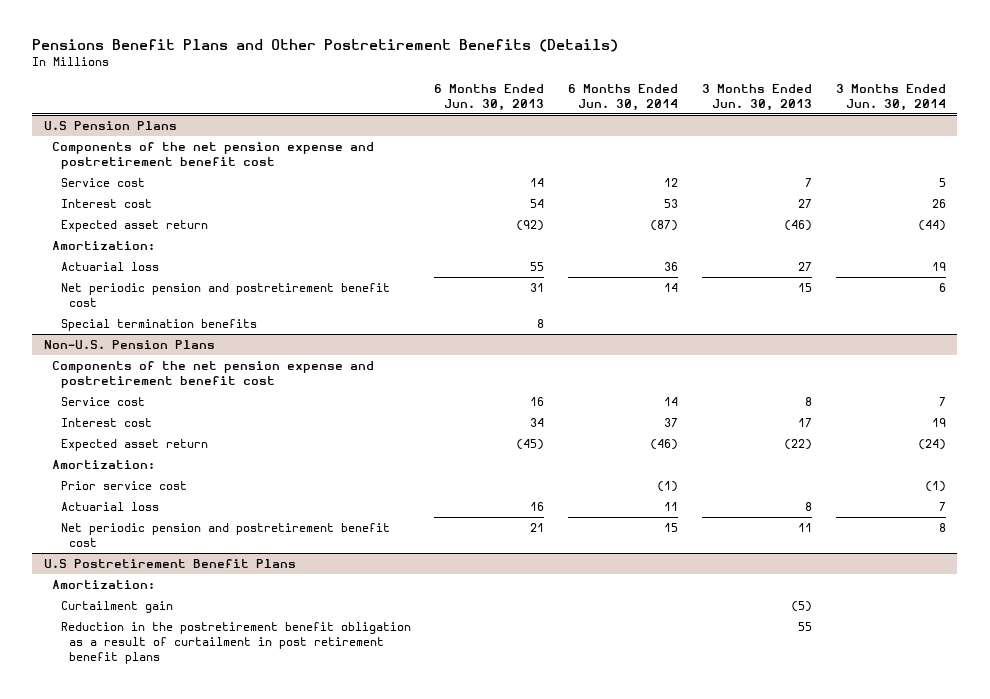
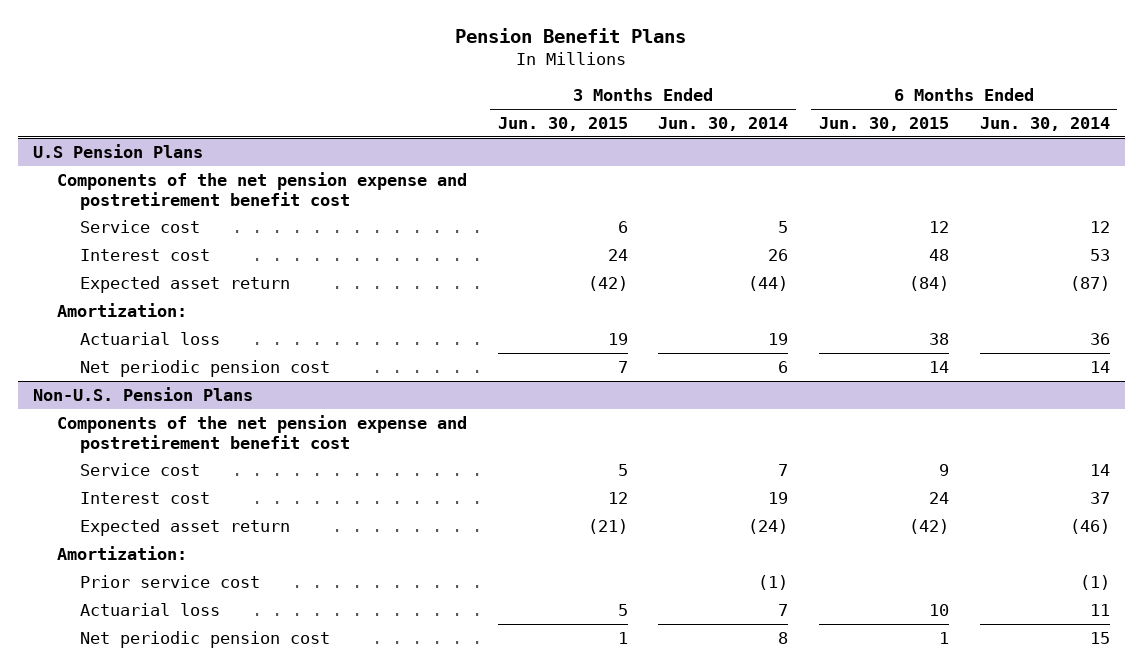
- Pensions Benefit Plans and Other Postretirement Benefits (Details)
+ Pension Benefit Plans
- | 6 Months Ended Jun. 30, 2013 | 6 Months Ended Jun. 30, 2014 | 3 Months Ended Jun. 30, 2013 | 3 Months Ended Jun. 30, 2014
+ | 3 Months Ended Jun. 30, 2015 | 3 Months Ended Jun. 30, 2014 | 6 Months Ended Jun. 30, 2015 | 6 Months Ended Jun. 30, 2014
@ U.S Pension Plans
- Net periodic pension and postretirement benefit cost | 31 | 14 | 15 | 6
- Special termination benefits | 8 | | |
+ Net periodic pension cost | 7 | 6 | 14 | 14
@ Non-U.S. Pension Plans
- Net periodic pension and postretirement benefit cost | 21 | 15 | 11 | 8
- U.S Postretirement Benefit Plans
- Amortization:
- Curtailment gain | | | (5) |
- Reduction in the postretirement benefit obligation as a result of curtailment in post retirement benefit plans | | | 55 |
@ Non-U.S. Pension Plans
+ Net periodic pension cost | 1 | 8 | 1 | 15

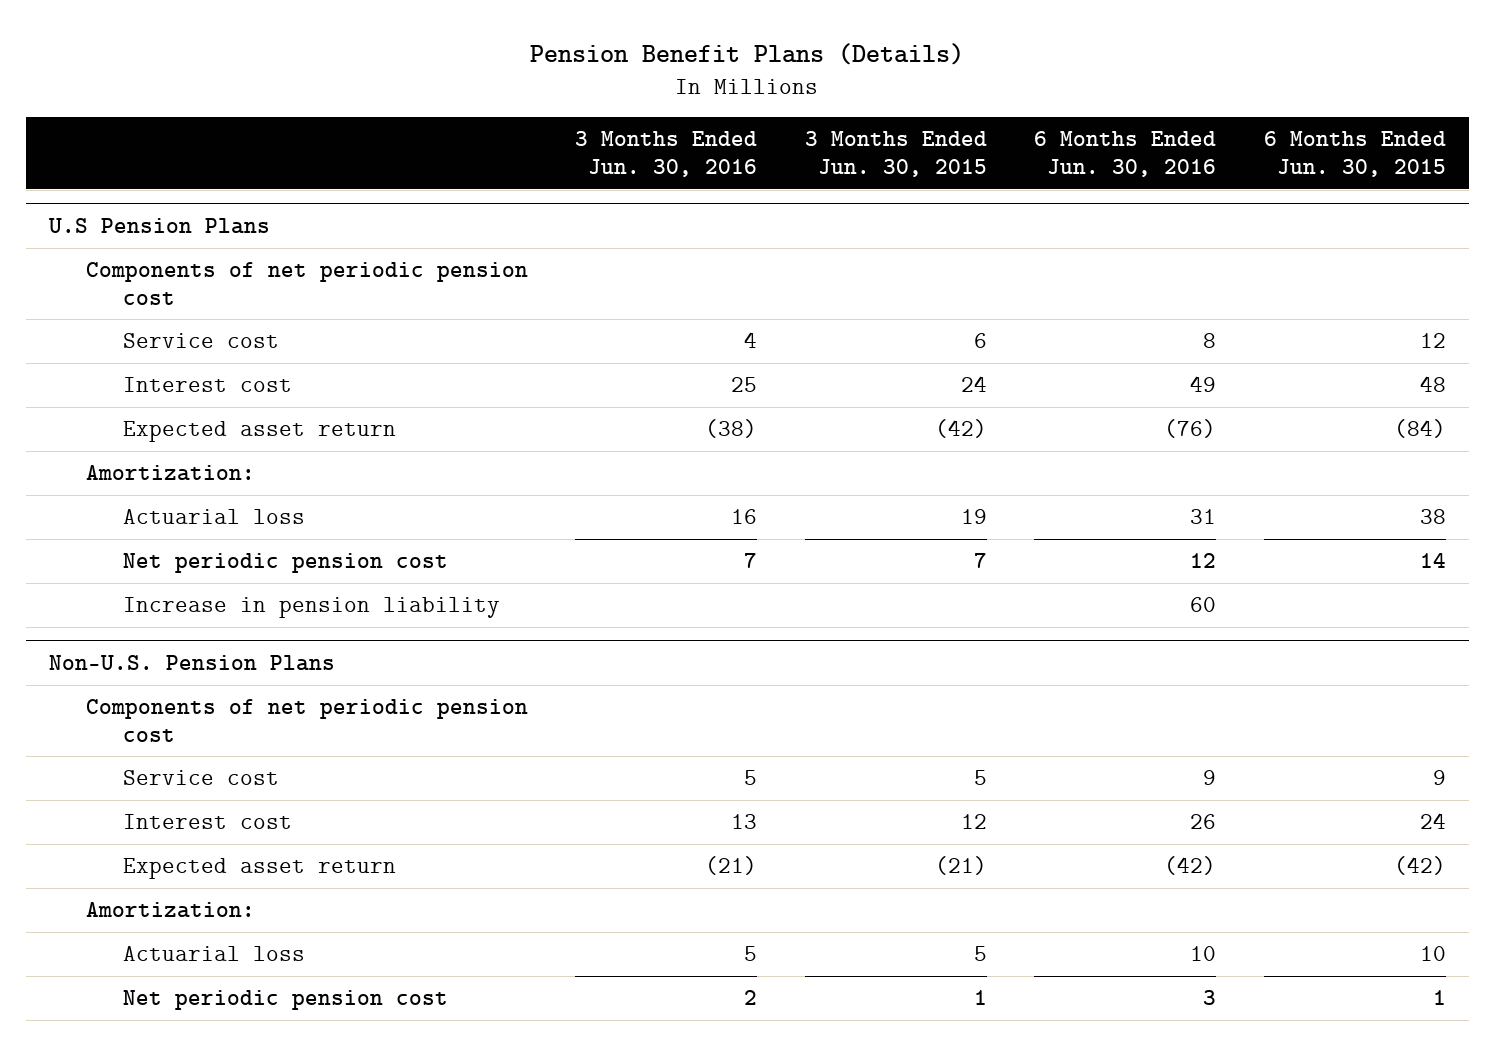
- Pension Benefit Plans
+ Pension Benefit Plans (Details)
- | 3 Months Ended Jun. 30, 2015 | 3 Months Ended Jun. 30, 2014 | 6 Months Ended Jun. 30, 2015 | 6 Months Ended Jun. 30, 2014
+ | 3 Months Ended Jun. 30, 2016 | 3 Months Ended Jun. 30, 2015 | 6 Months Ended Jun. 30, 2016 | 6 Months Ended Jun. 30, 2015
@ U.S Pension Plans
- Components of the net pension expense and postretirement benefit cost
+ Components of net periodic pension cost
+ Increase in pension liability | | | 60 |
@ Non-U.S. Pension Plans
- Components of the net pension expense and postretirement benefit cost
+ Components of net periodic pension cost
- Prior service cost | | (1) | | (1)

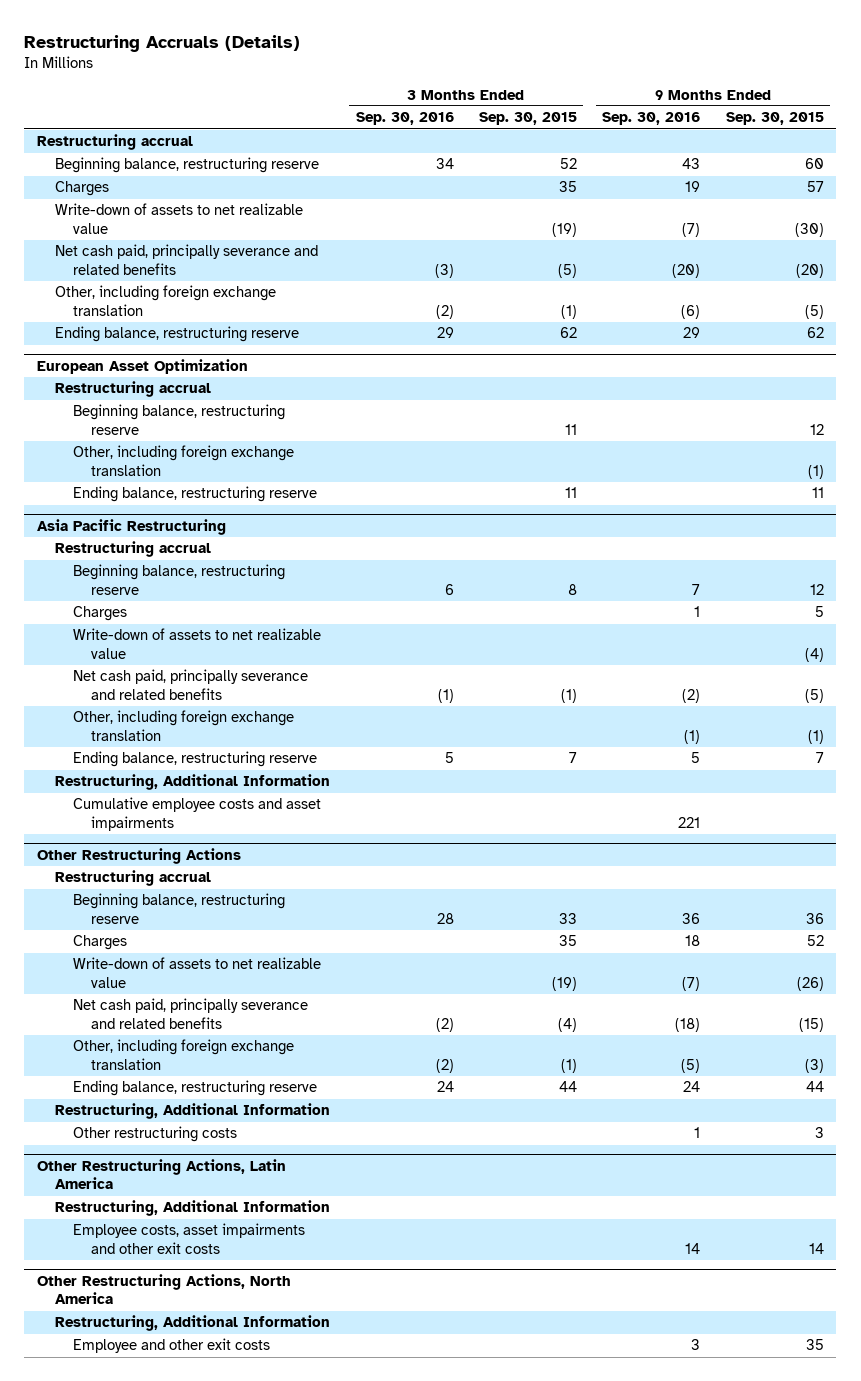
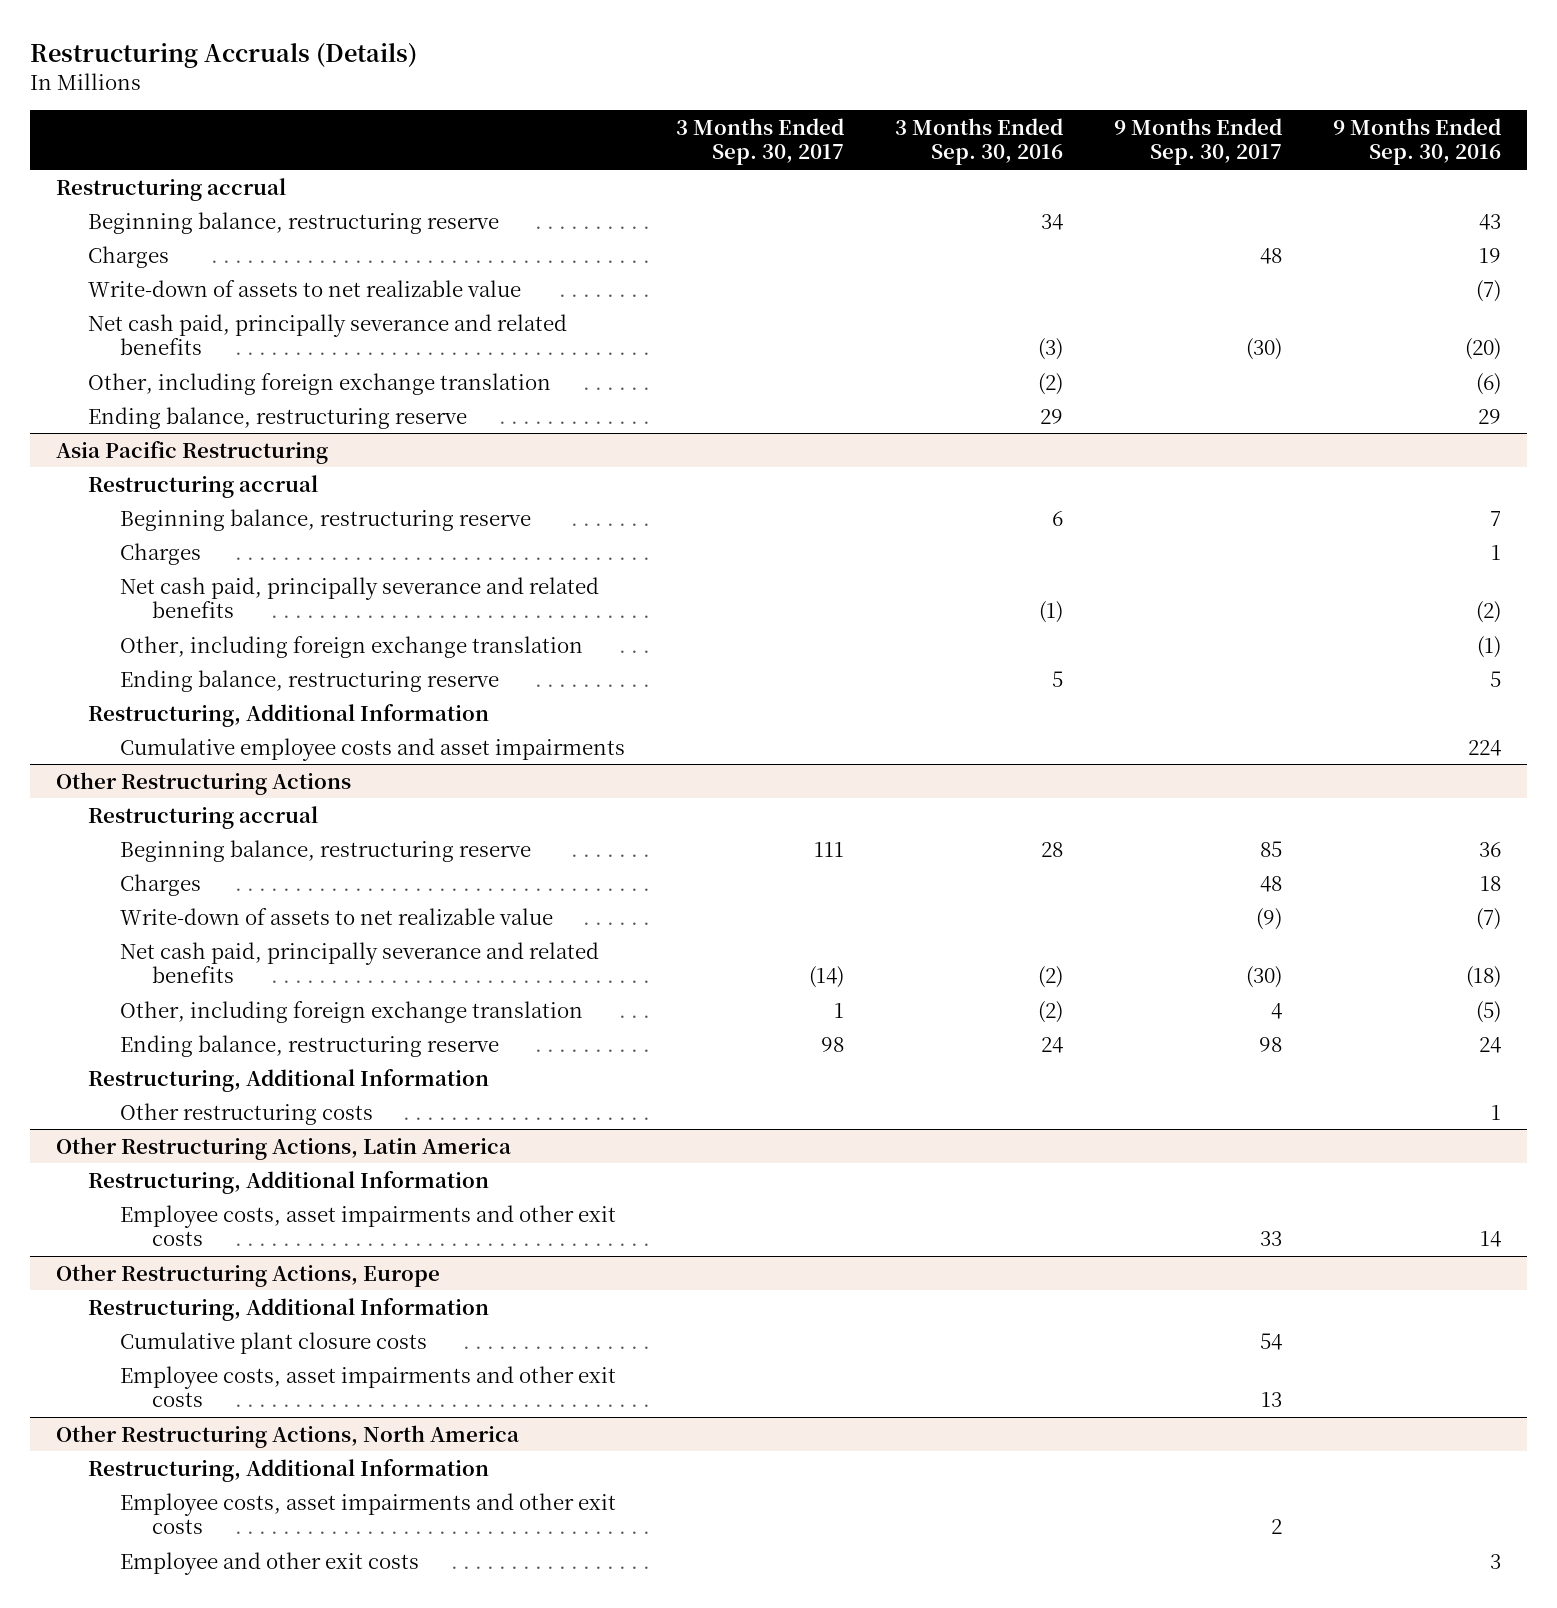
- | 3 Months Ended Sep. 30, 2016 | 3 Months Ended Sep. 30, 2015 | 9 Months Ended Sep. 30, 2016 | 9 Months Ended Sep. 30, 2015
+ | 3 Months Ended Sep. 30, 2017 | 3 Months Ended Sep. 30, 2016 | 9 Months Ended Sep. 30, 2017 | 9 Months Ended Sep. 30, 2016
- European Asset Optimization
- Restructuring accrual
- Beginning balance, restructuring reserve | | 11 | | 12
- Other, including foreign exchange translation | | | | (1)
- Ending balance, restructuring reserve | | 11 | | 11
@ Asia Pacific Restructuring
- Write-down of assets to net realizable value | | | | (4)
- Cumulative employee costs and asset impairments | | | 221 |
+ Cumulative employee costs and asset impairments | | | | 224
+ Other Restructuring Actions, Europe
+ Restructuring, Additional Information
+ Cumulative plant closure costs | | | 54 |
+ Employee costs, asset impairments and other exit costs | | | 13 |
@ Other Restructuring Actions, North America
+ Employee costs, asset impairments and other exit costs | | | 2 |

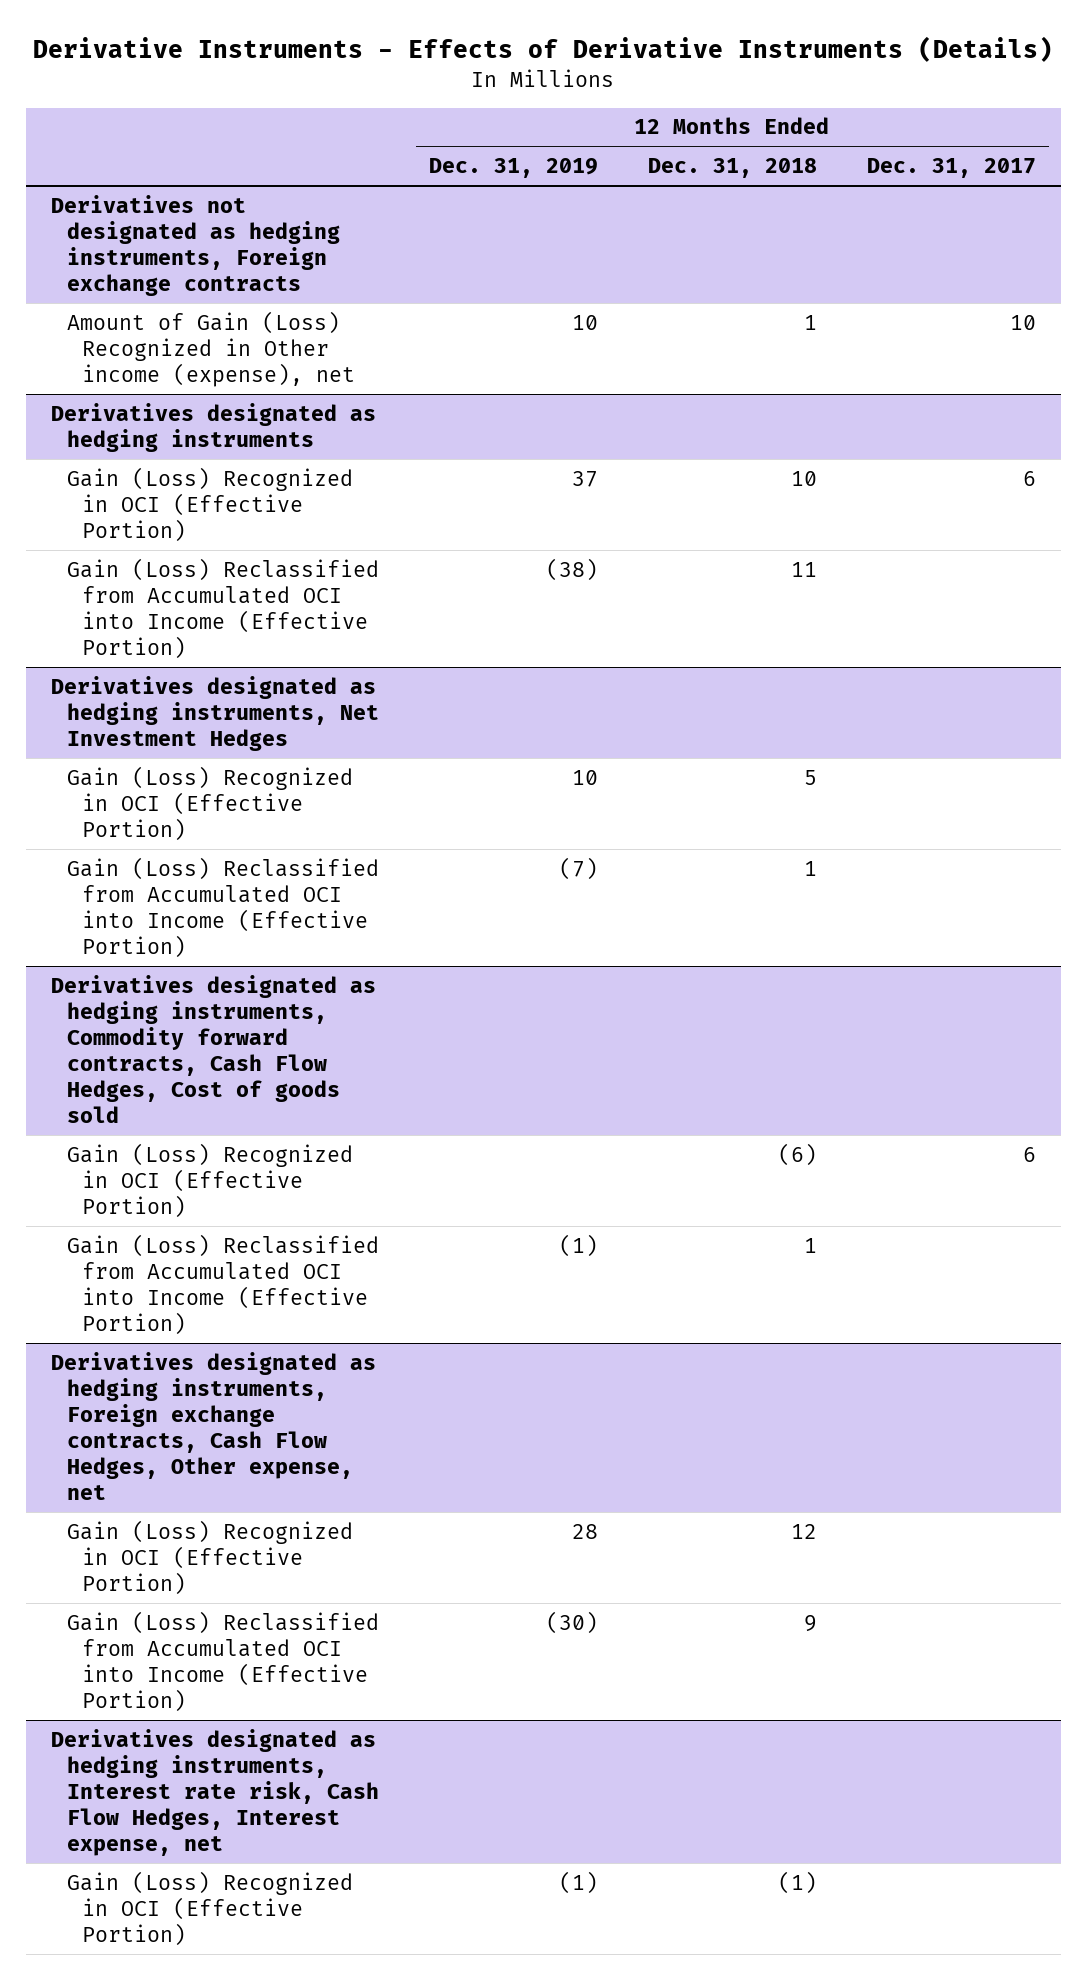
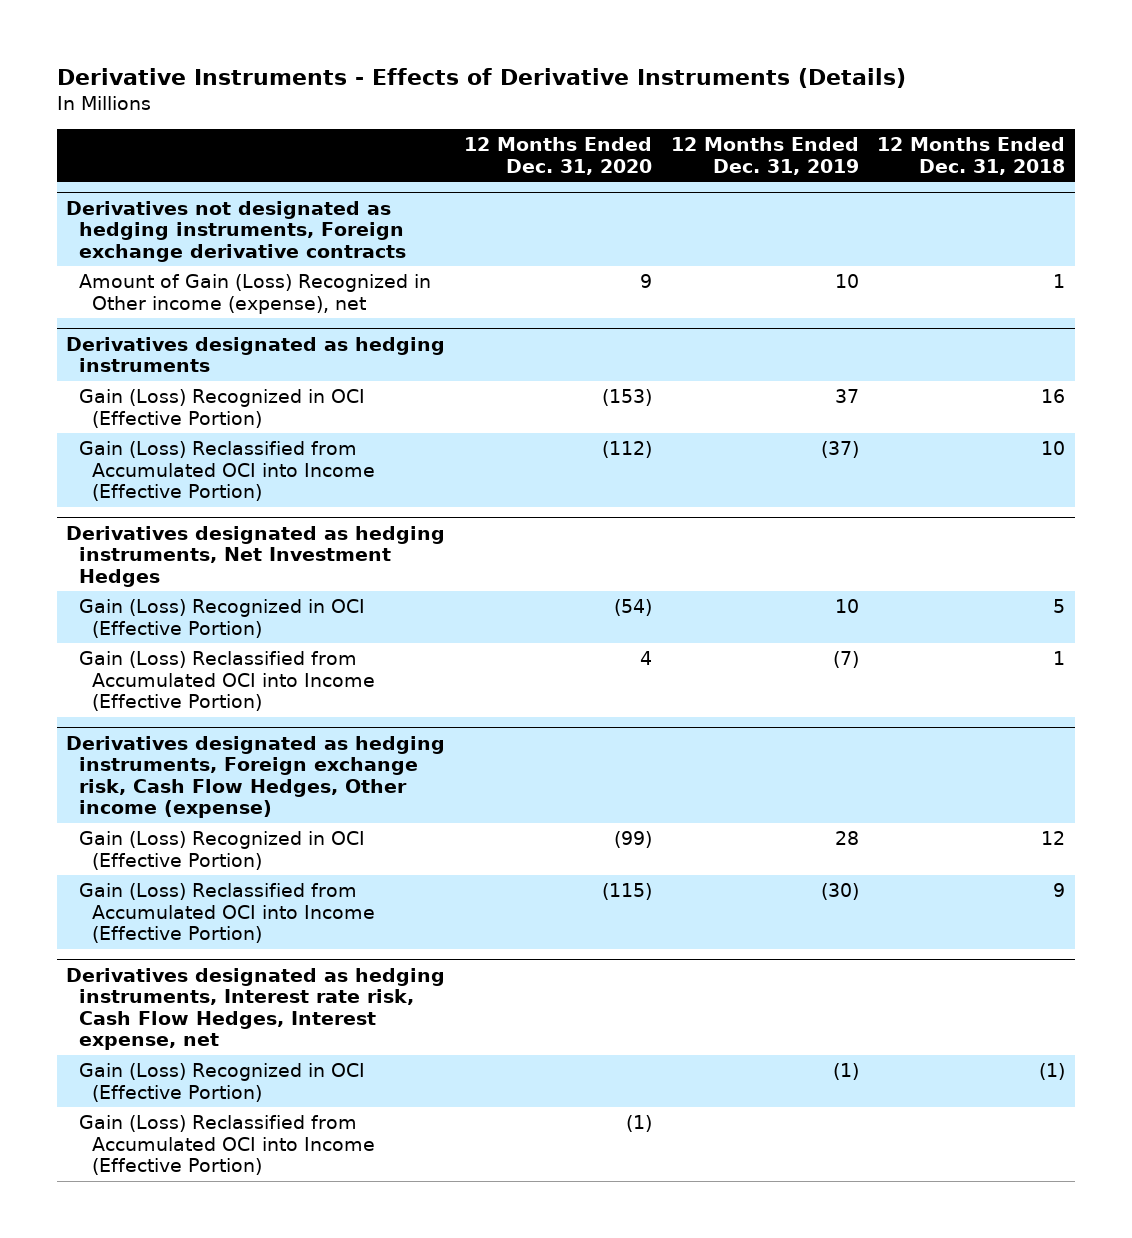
- | 12 Months Ended Dec. 31, 2019 | 12 Months Ended Dec. 31, 2018 | 12 Months Ended Dec. 31, 2017
+ | 12 Months Ended Dec. 31, 2020 | 12 Months Ended Dec. 31, 2019 | 12 Months Ended Dec. 31, 2018
- Derivatives not designated as hedging instruments, Foreign exchange contracts
+ Derivatives not designated as hedging instruments, Foreign exchange derivative contracts
@ Derivatives designated as hedging instruments
- Gain (Loss) Recognized in OCI (Effective Portion) | 37 | 10 | 6
- Gain (Loss) Reclassified from Accumulated OCI into Income (Effective Portion) | (38) | 11 |
+ Gain (Loss) Recognized in OCI (Effective Portion) | (153) | 37 | 16
+ Gain (Loss) Reclassified from Accumulated OCI into Income (Effective Portion) | (112) | (37) | 10
- Derivatives designated as hedging instruments, Commodity forward contracts, Cash Flow Hedges, Cost of goods sold
- Gain (Loss) Recognized in OCI (Effective Portion) | | (6) | 6
- Gain (Loss) Reclassified from Accumulated OCI into Income (Effective Portion) | (1) | 1 |
- Derivatives designated as hedging instruments, Foreign exchange contracts, Cash Flow Hedges, Other expense, net
+ Derivatives designated as hedging instruments, Foreign exchange risk, Cash Flow Hedges, Other income (expense)
@ Derivatives designated as hedging instruments, Interest rate risk, Cash Flow Hedges, Interest expense, net
+ Gain (Loss) Reclassified from Accumulated OCI into Income (Effective Portion) | (1) | |

